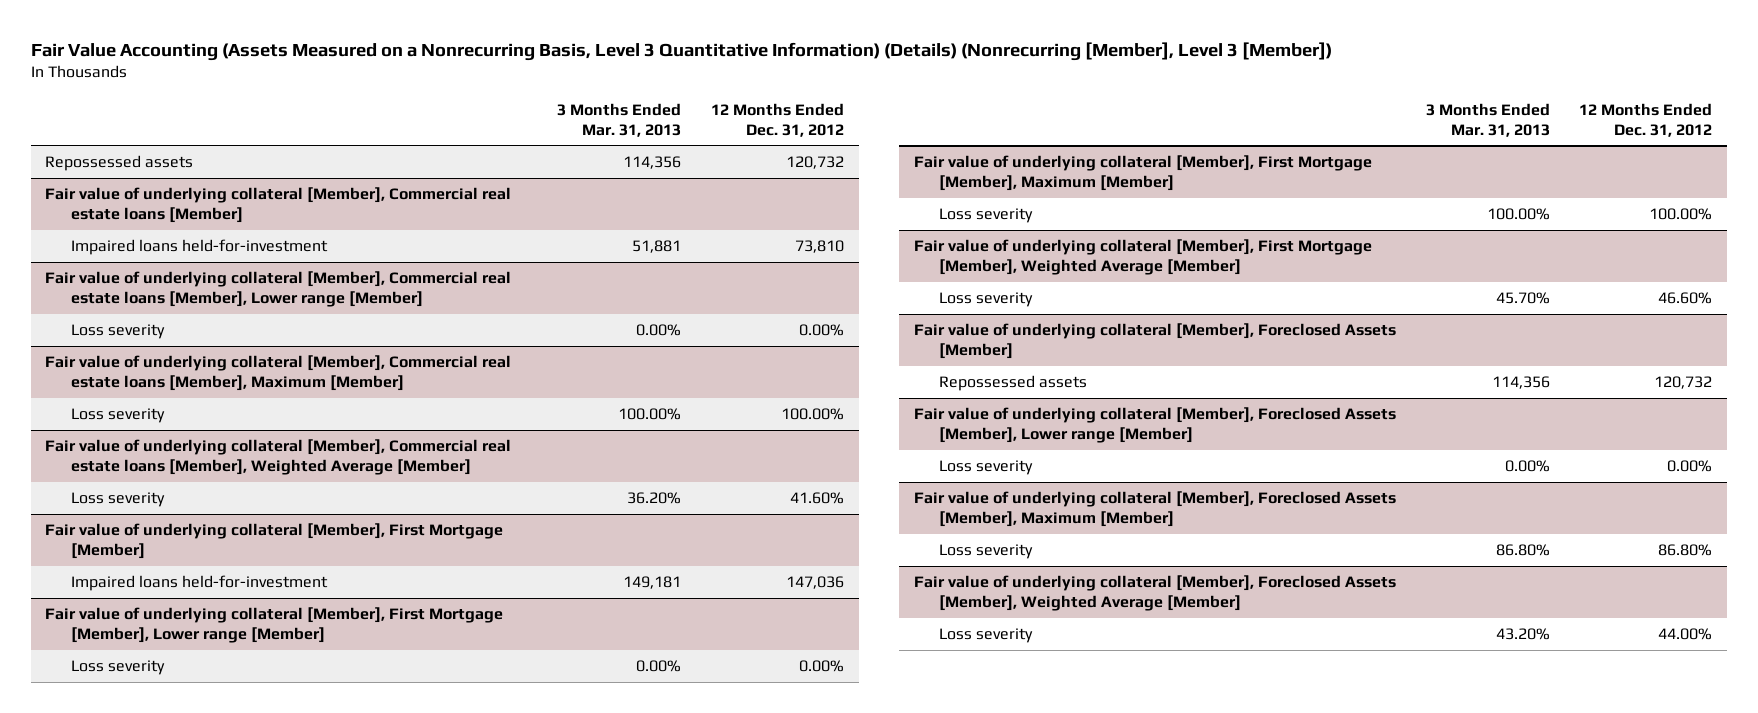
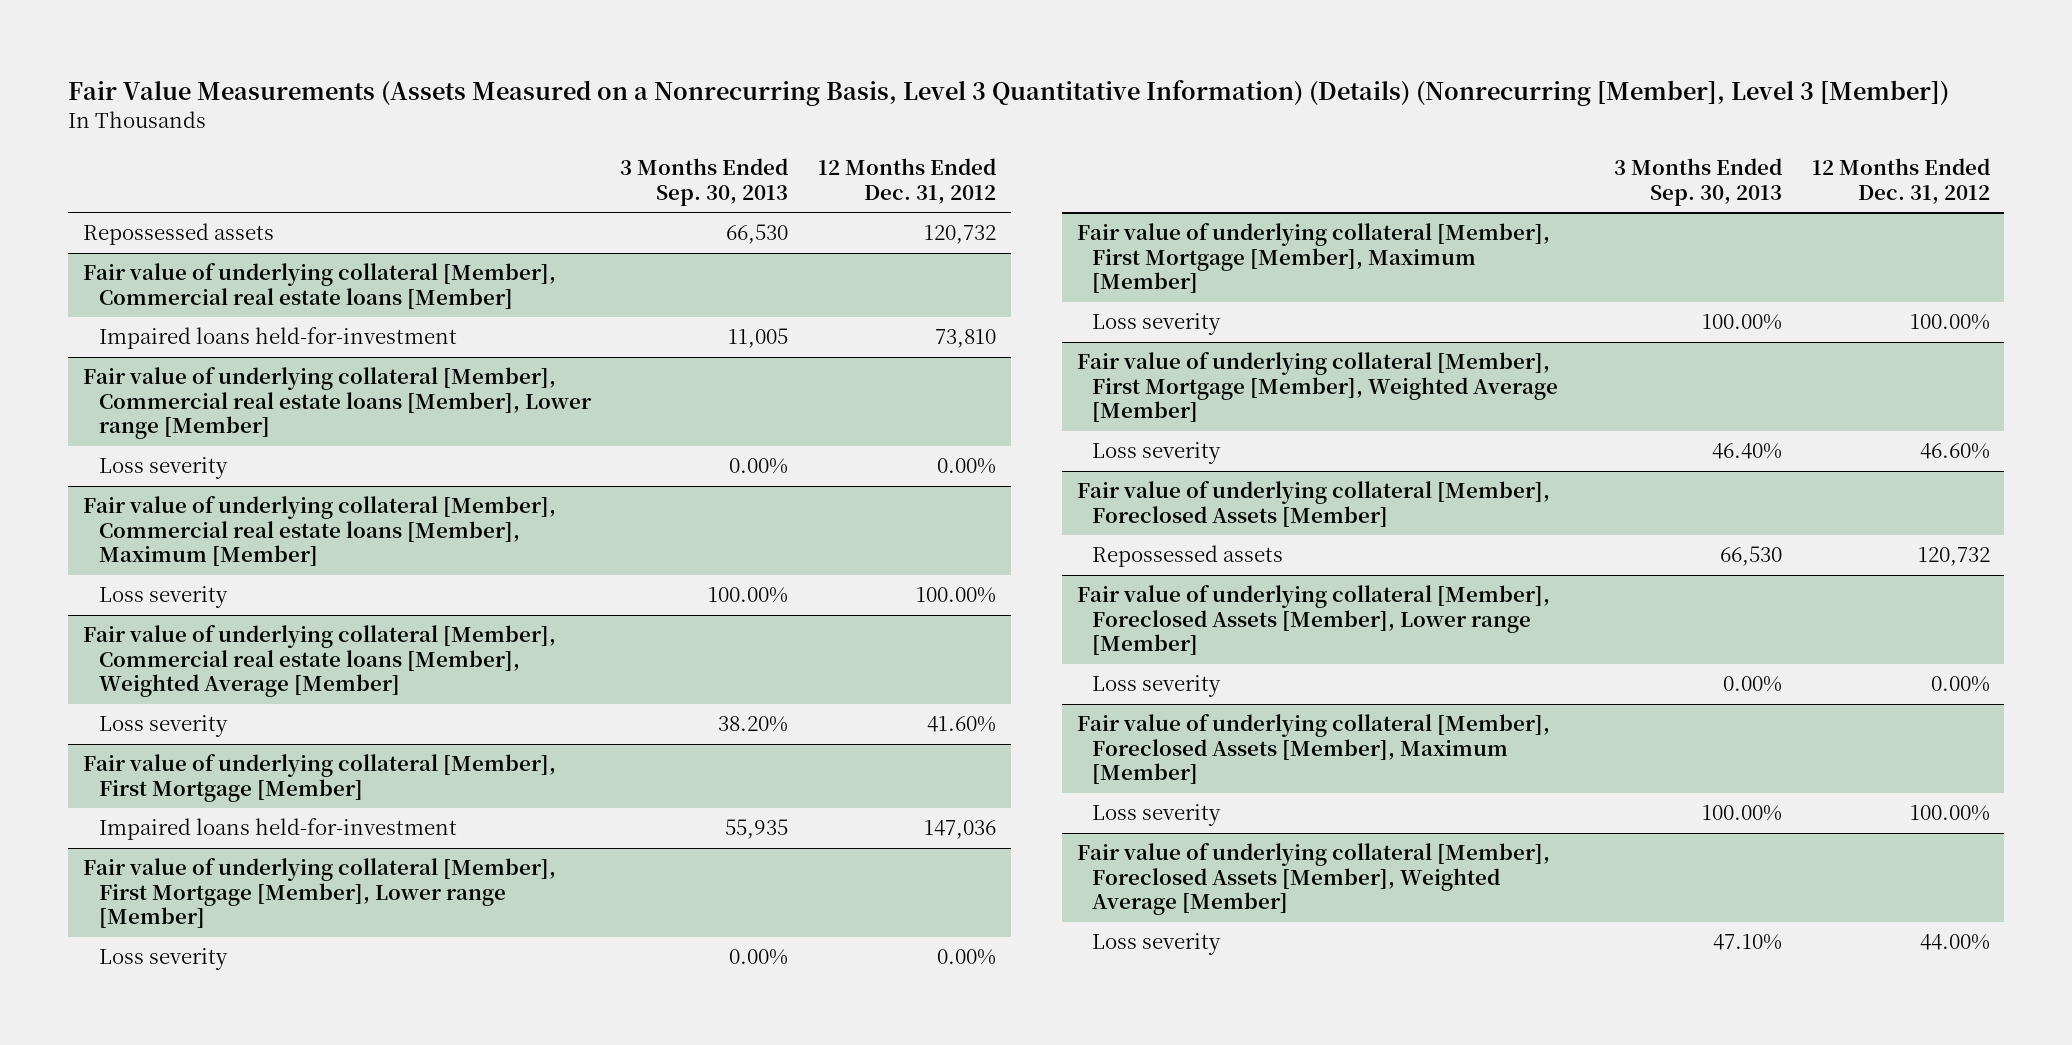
- Fair Value Accounting (Assets Measured on a Nonrecurring Basis, Level 3 Quantitative Information) (Details) (Nonrecurring [Member], Level 3 [Member])
+ Fair Value Measurements (Assets Measured on a Nonrecurring Basis, Level 3 Quantitative Information) (Details) (Nonrecurring [Member], Level 3 [Member])
- | 3 Months Ended Mar. 31, 2013 | 12 Months Ended Dec. 31, 2012
+ | 3 Months Ended Sep. 30, 2013 | 12 Months Ended Dec. 31, 2012
@ Fair value of underlying collateral [Member], Foreclosed Assets [Member], Maximum [Member]
- Loss severity | 86.80% | 86.80%
+ Loss severity | 100.00% | 100.00%

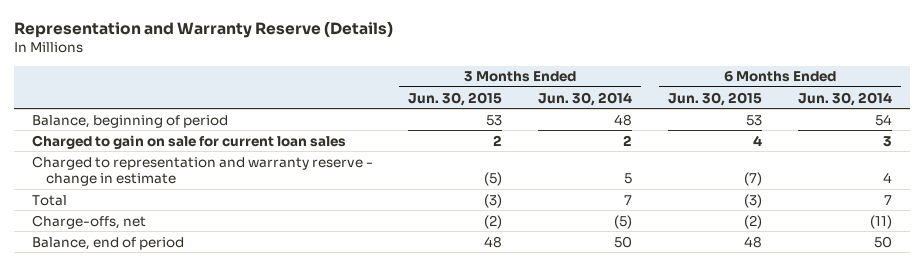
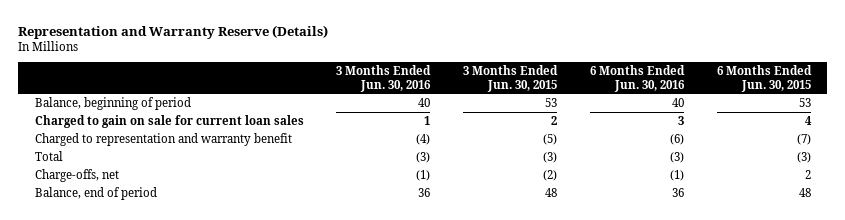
- | 3 Months Ended Jun. 30, 2015 | 3 Months Ended Jun. 30, 2014 | 6 Months Ended Jun. 30, 2015 | 6 Months Ended Jun. 30, 2014
+ | 3 Months Ended Jun. 30, 2016 | 3 Months Ended Jun. 30, 2015 | 6 Months Ended Jun. 30, 2016 | 6 Months Ended Jun. 30, 2015
- Charged to representation and warranty reserve - change in estimate | (5) | 5 | (7) | 4
+ Charged to representation and warranty benefit | (4) | (5) | (6) | (7)
- Charge-offs, net | (2) | (5) | (2) | (11)
+ Charge-offs, net | (1) | (2) | (1) | 2

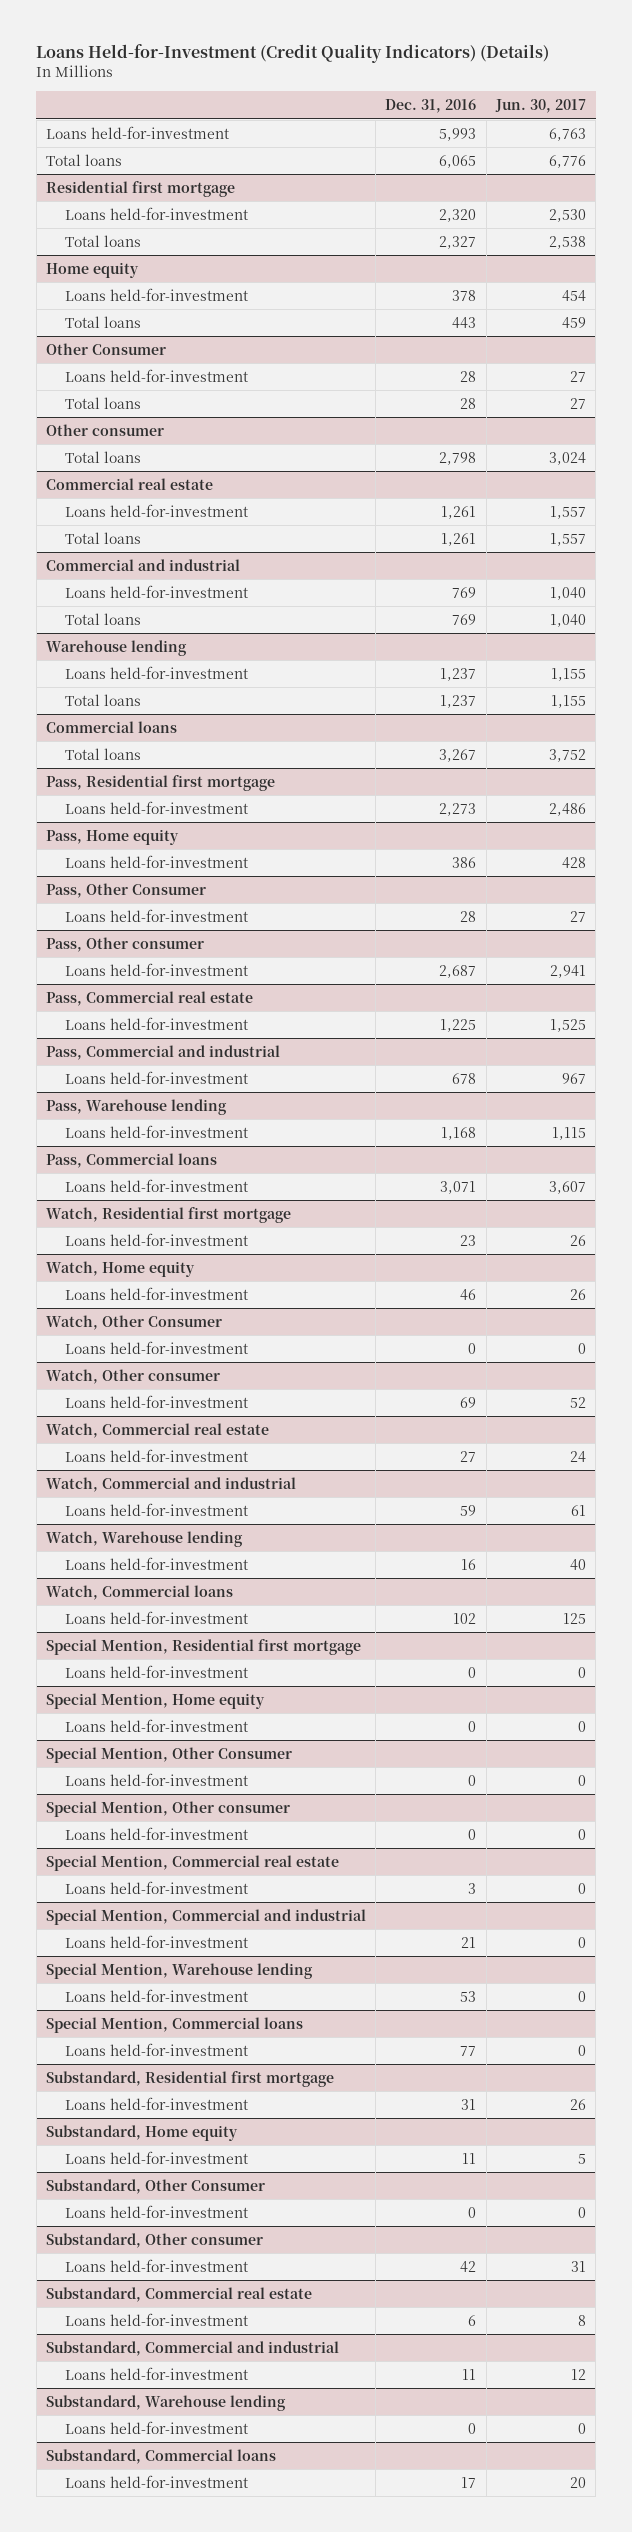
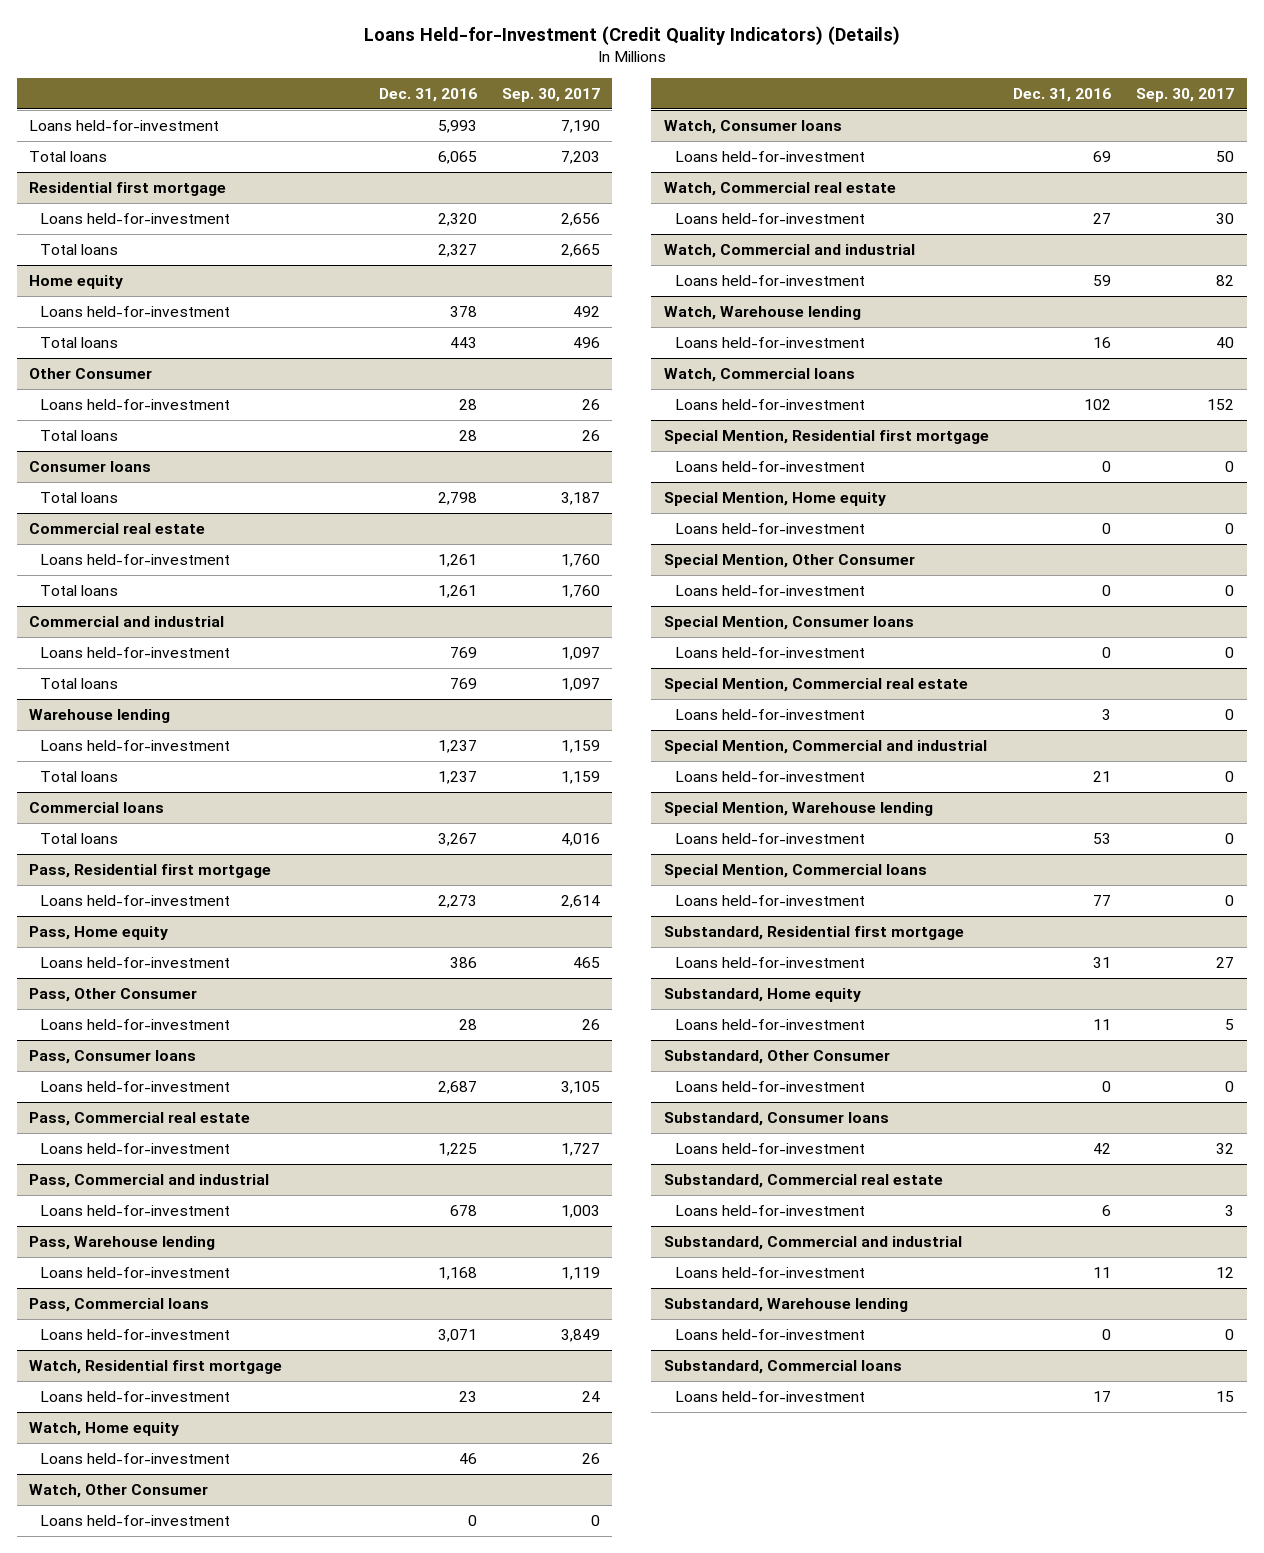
- | Dec. 31, 2016 | Jun. 30, 2017
+ | Dec. 31, 2016 | Sep. 30, 2017
- Other consumer
+ Consumer loans
- Pass, Other consumer
+ Pass, Consumer loans
- Watch, Other consumer
+ Watch, Consumer loans
- Special Mention, Other consumer
+ Special Mention, Consumer loans
- Substandard, Other consumer
+ Substandard, Consumer loans

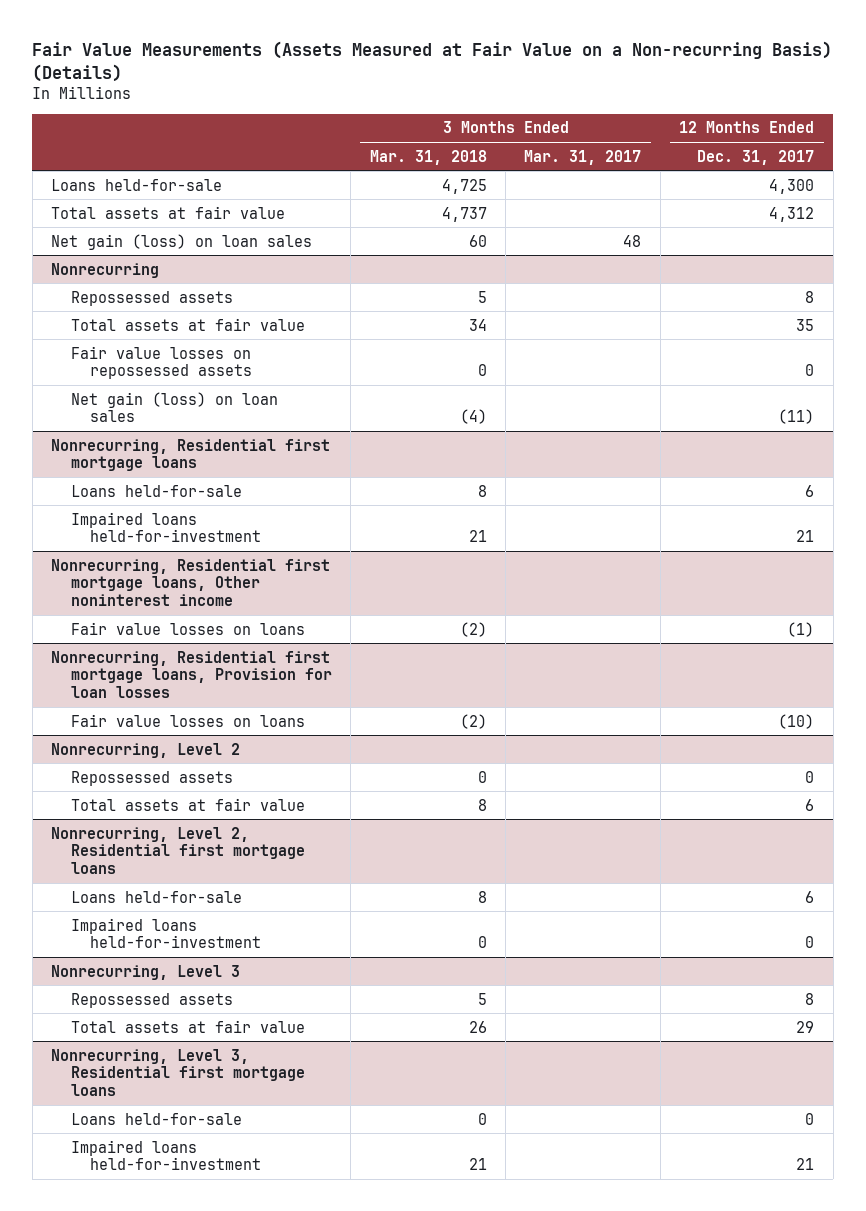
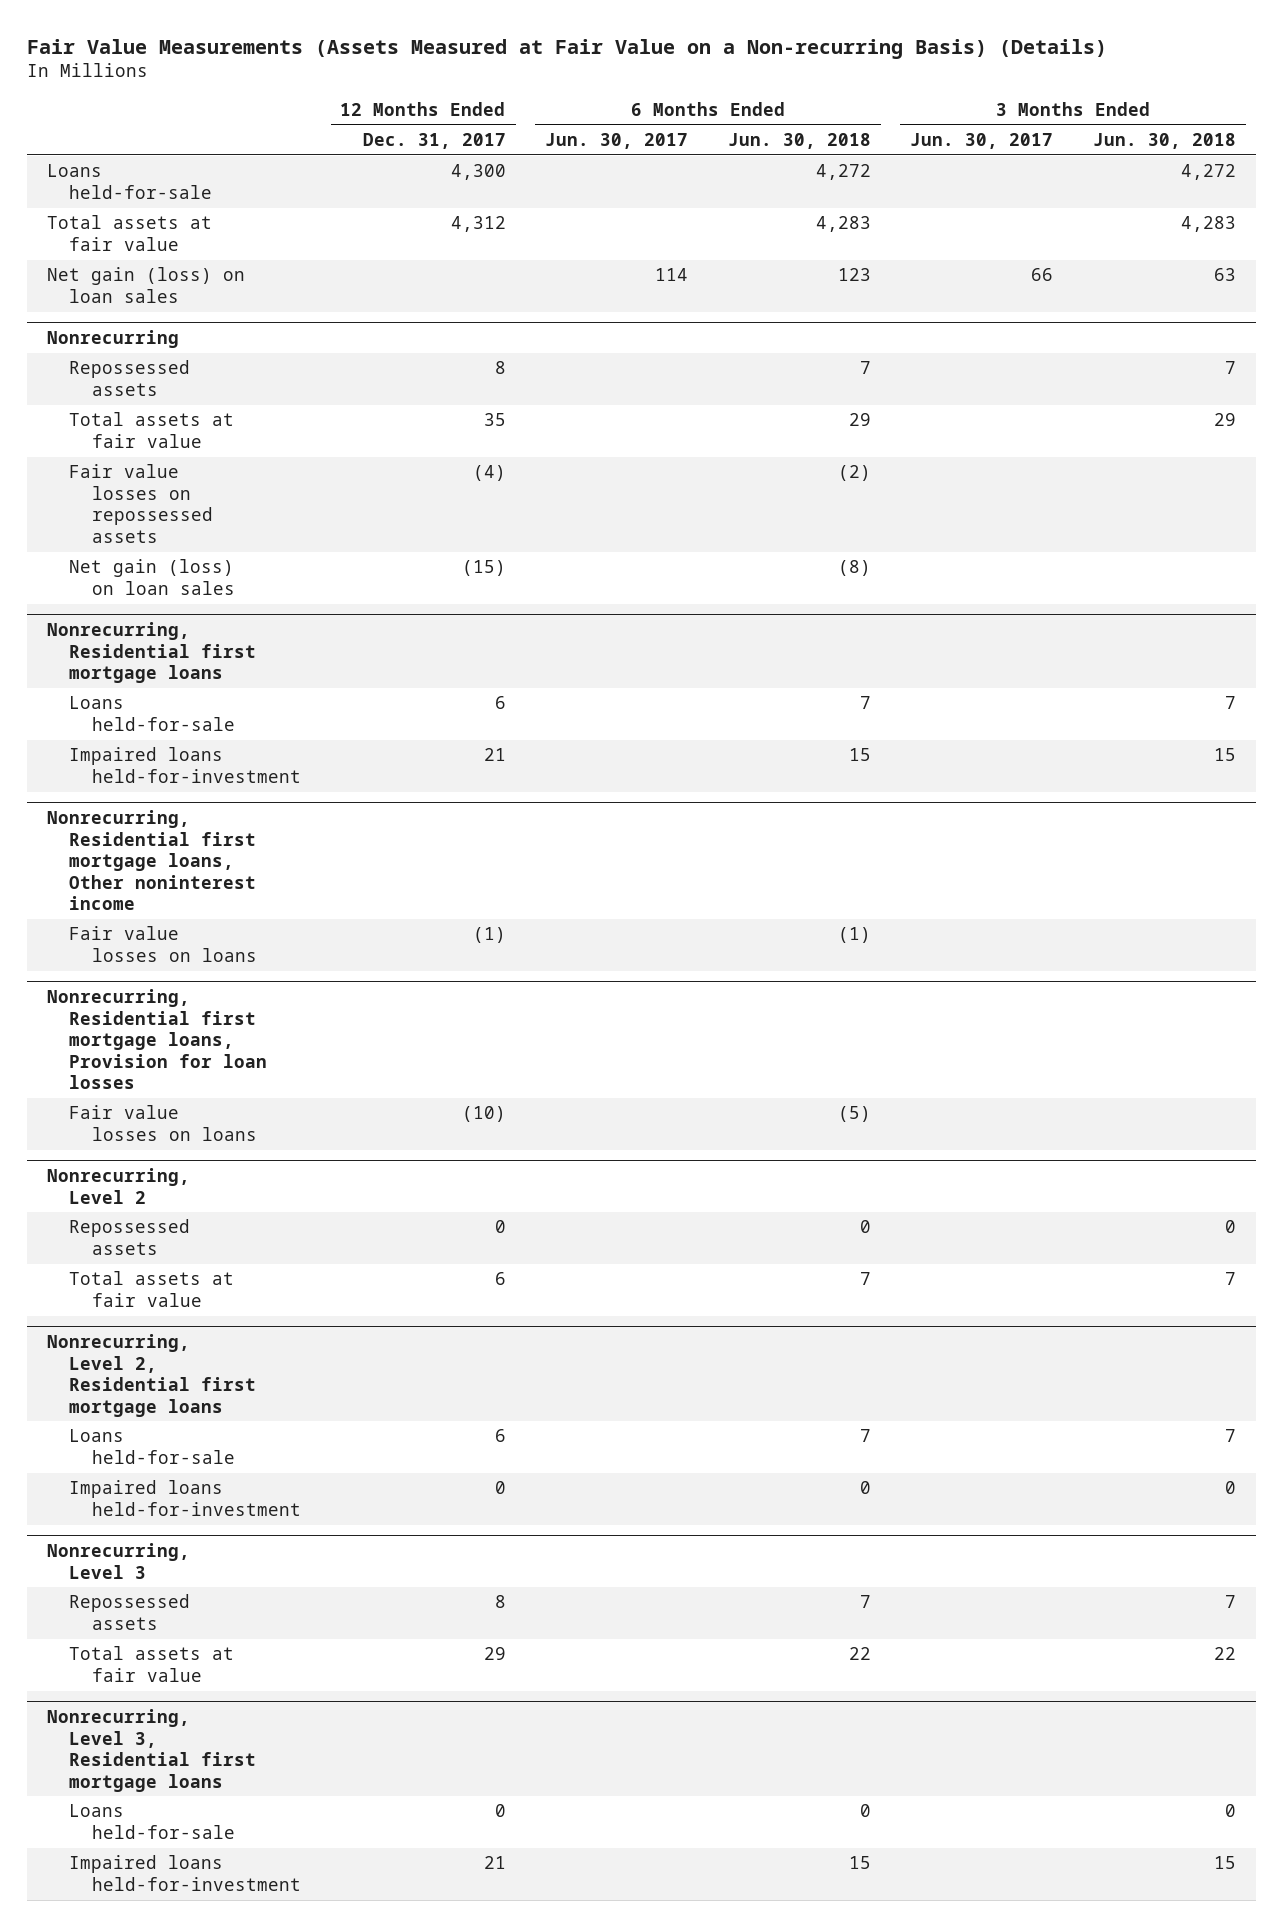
- | 3 Months Ended Mar. 31, 2018 | 3 Months Ended Mar. 31, 2017 | 12 Months Ended Dec. 31, 2017
+ | 12 Months Ended Dec. 31, 2017 | 6 Months Ended Jun. 30, 2017 | 6 Months Ended Jun. 30, 2018 | 3 Months Ended Jun. 30, 2017 | 3 Months Ended Jun. 30, 2018
@ Nonrecurring
- Fair value losses on repossessed assets | 0 | | 0
- Net gain (loss) on loan sales | (4) | | (11)
+ Fair value losses on repossessed assets | (4) | | (2) | |
+ Net gain (loss) on loan sales | (15) | | (8) | |

